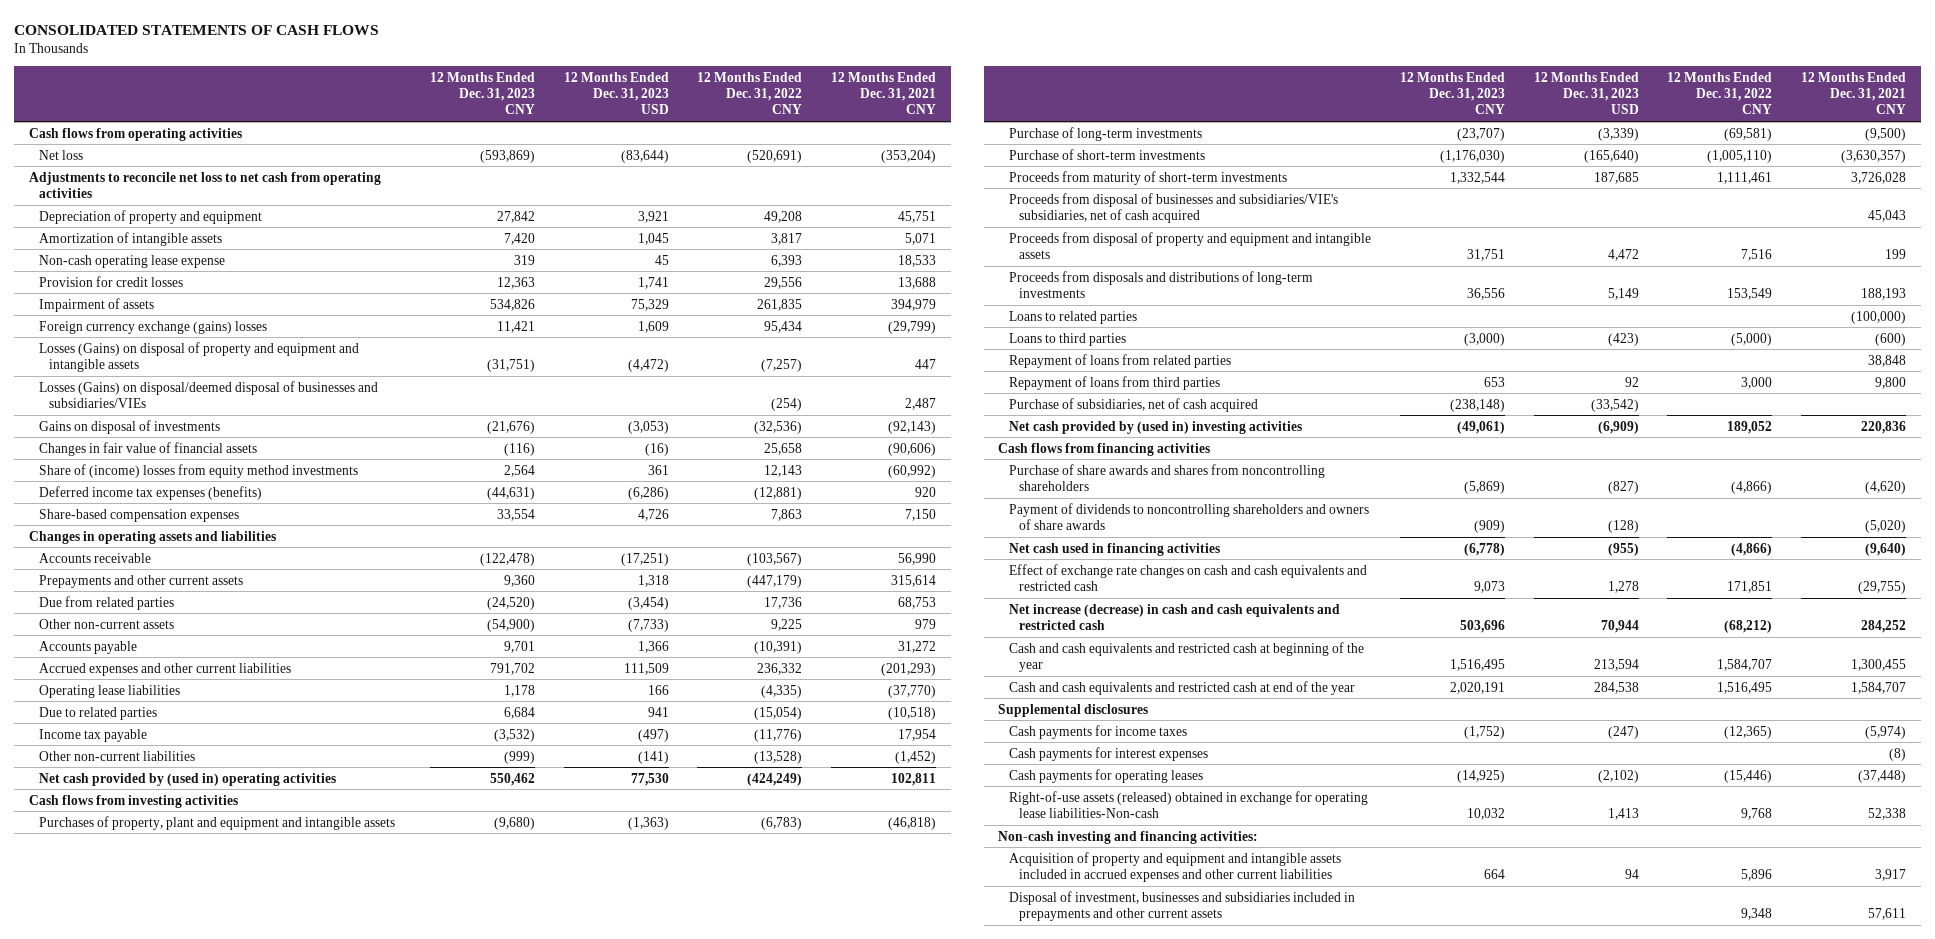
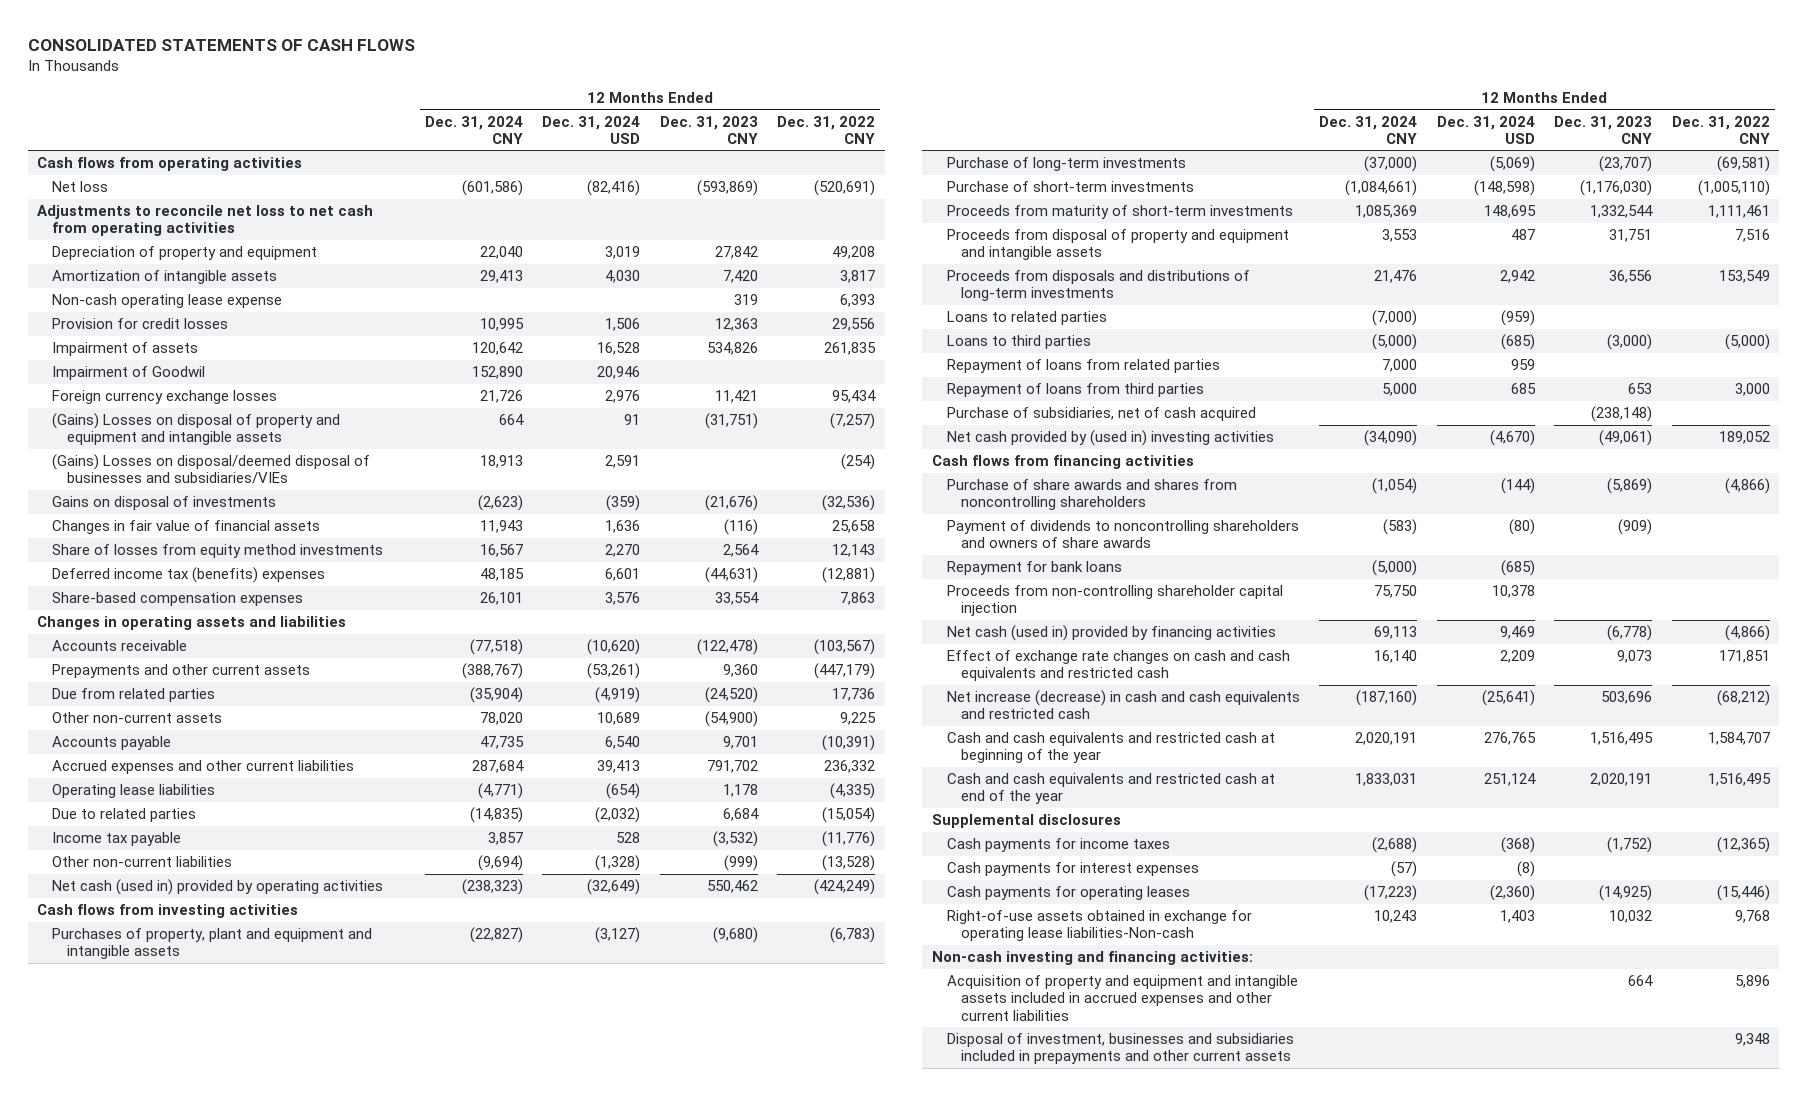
- | 12 Months Ended Dec. 31, 2023 CNY | 12 Months Ended Dec. 31, 2023 USD | 12 Months Ended Dec. 31, 2022 CNY | 12 Months Ended Dec. 31, 2021 CNY
+ | 12 Months Ended Dec. 31, 2024 CNY | 12 Months Ended Dec. 31, 2024 USD | 12 Months Ended Dec. 31, 2023 CNY | 12 Months Ended Dec. 31, 2022 CNY
- Foreign currency exchange (gains) losses | 11,421 | 1,609 | 95,434 | (29,799)
- Losses (Gains) on disposal of property and equipment and intangible assets | (31,751) | (4,472) | (7,257) | 447
- Losses (Gains) on disposal/deemed disposal of businesses and subsidiaries/VIEs | | | (254) | 2,487
+ Impairment of Goodwil | 152,890 | 20,946 | |
+ Foreign currency exchange losses | 21,726 | 2,976 | 11,421 | 95,434
+ (Gains) Losses on disposal of property and equipment and intangible assets | 664 | 91 | (31,751) | (7,257)
+ (Gains) Losses on disposal/deemed disposal of businesses and subsidiaries/VIEs | 18,913 | 2,591 | | (254)
- Share of (income) losses from equity method investments | 2,564 | 361 | 12,143 | (60,992)
- Deferred income tax expenses (benefits) | (44,631) | (6,286) | (12,881) | 920
+ Share of losses from equity method investments | 16,567 | 2,270 | 2,564 | 12,143
+ Deferred income tax (benefits) expenses | 48,185 | 6,601 | (44,631) | (12,881)
- Net cash provided by (used in) operating activities | 550,462 | 77,530 | (424,249) | 102,811
+ Net cash (used in) provided by operating activities | (238,323) | (32,649) | 550,462 | (424,249)
- Proceeds from disposal of businesses and subsidiaries/VIE's subsidiaries, net of cash acquired | | | | 45,043
- Net cash used in financing activities | (6,778) | (955) | (4,866) | (9,640)
+ Repayment for bank loans | (5,000) | (685) | |
+ Proceeds from non-controlling shareholder capital injection | 75,750 | 10,378 | |
+ Net cash (used in) provided by financing activities | 69,113 | 9,469 | (6,778) | (4,866)
- Right-of-use assets (released) obtained in exchange for operating lease liabilities-Non-cash | 10,032 | 1,413 | 9,768 | 52,338
+ Right-of-use assets obtained in exchange for operating lease liabilities-Non-cash | 10,243 | 1,403 | 10,032 | 9,768

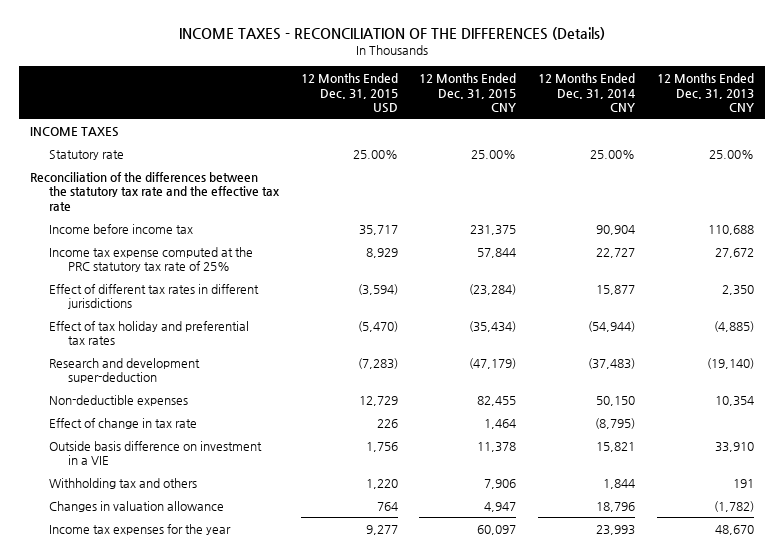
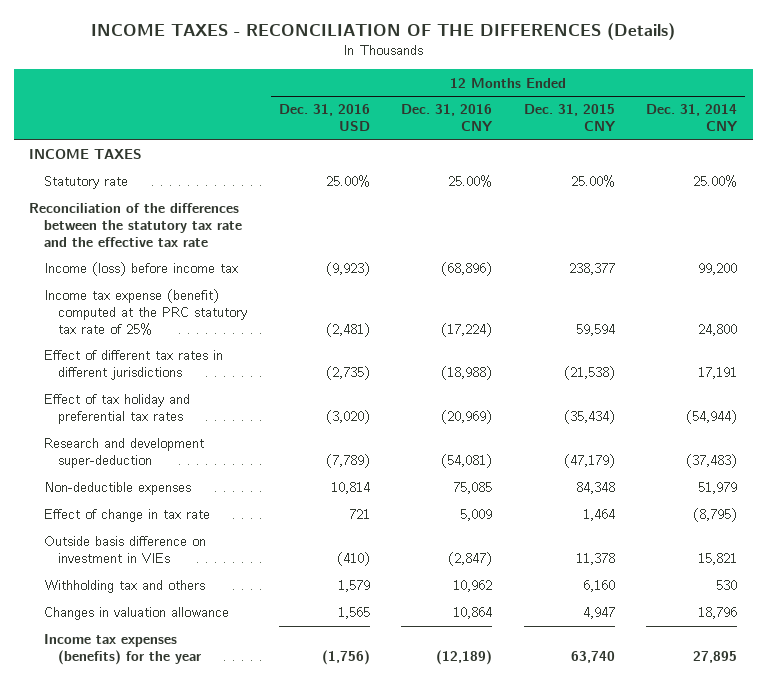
- | 12 Months Ended Dec. 31, 2015 USD | 12 Months Ended Dec. 31, 2015 CNY | 12 Months Ended Dec. 31, 2014 CNY | 12 Months Ended Dec. 31, 2013 CNY
+ | 12 Months Ended Dec. 31, 2016 USD | 12 Months Ended Dec. 31, 2016 CNY | 12 Months Ended Dec. 31, 2015 CNY | 12 Months Ended Dec. 31, 2014 CNY
- Income before income tax | 35,717 | 231,375 | 90,904 | 110,688
- Income tax expense computed at the PRC statutory tax rate of 25% | 8,929 | 57,844 | 22,727 | 27,672
- Effect of different tax rates in different jurisdictions | (3,594) | (23,284) | 15,877 | 2,350
+ Income (loss) before income tax | (9,923) | (68,896) | 238,377 | 99,200
+ Income tax expense (benefit) computed at the PRC statutory tax rate of 25% | (2,481) | (17,224) | 59,594 | 24,800
+ Effect of different tax rates in different jurisdictions | (2,735) | (18,988) | (21,538) | 17,191
- Non-deductible expenses | 12,729 | 82,455 | 50,150 | 10,354
+ Non-deductible expenses | 10,814 | 75,085 | 84,348 | 51,979
- Outside basis difference on investment in a VIE | 1,756 | 11,378 | 15,821 | 33,910
- Withholding tax and others | 1,220 | 7,906 | 1,844 | 191
+ Outside basis difference on investment in VIEs | (410) | (2,847) | 11,378 | 15,821
+ Withholding tax and others | 1,579 | 10,962 | 6,160 | 530
- Income tax expenses for the year | 9,277 | 60,097 | 23,993 | 48,670
+ Income tax expenses (benefits) for the year | (1,756) | (12,189) | 63,740 | 27,895

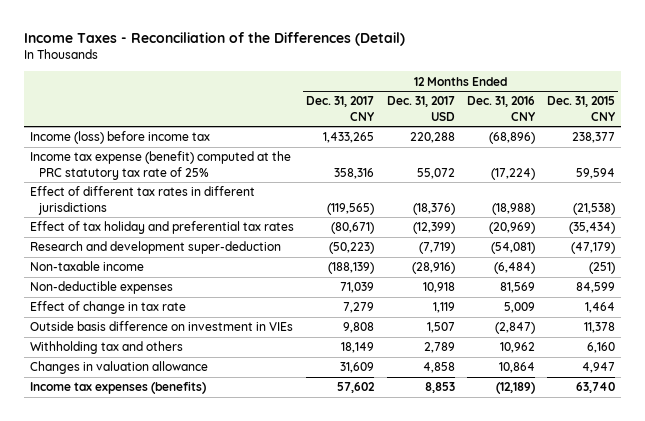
- INCOME TAXES - RECONCILIATION OF THE DIFFERENCES (Details)
+ Income Taxes - Reconciliation of the Differences (Detail)
- | 12 Months Ended Dec. 31, 2016 USD | 12 Months Ended Dec. 31, 2016 CNY | 12 Months Ended Dec. 31, 2015 CNY | 12 Months Ended Dec. 31, 2014 CNY
+ | 12 Months Ended Dec. 31, 2017 CNY | 12 Months Ended Dec. 31, 2017 USD | 12 Months Ended Dec. 31, 2016 CNY | 12 Months Ended Dec. 31, 2015 CNY
- INCOME TAXES
- Statutory rate | 25.00% | 25.00% | 25.00% | 25.00%
- Reconciliation of the differences between the statutory tax rate and the effective tax rate
- Non-deductible expenses | 10,814 | 75,085 | 84,348 | 51,979
+ Non-taxable income | (188,139) | (28,916) | (6,484) | (251)
+ Non-deductible expenses | 71,039 | 10,918 | 81,569 | 84,599
- Income tax expenses (benefits) for the year | (1,756) | (12,189) | 63,740 | 27,895
+ Income tax expenses (benefits) | 57,602 | 8,853 | (12,189) | 63,740

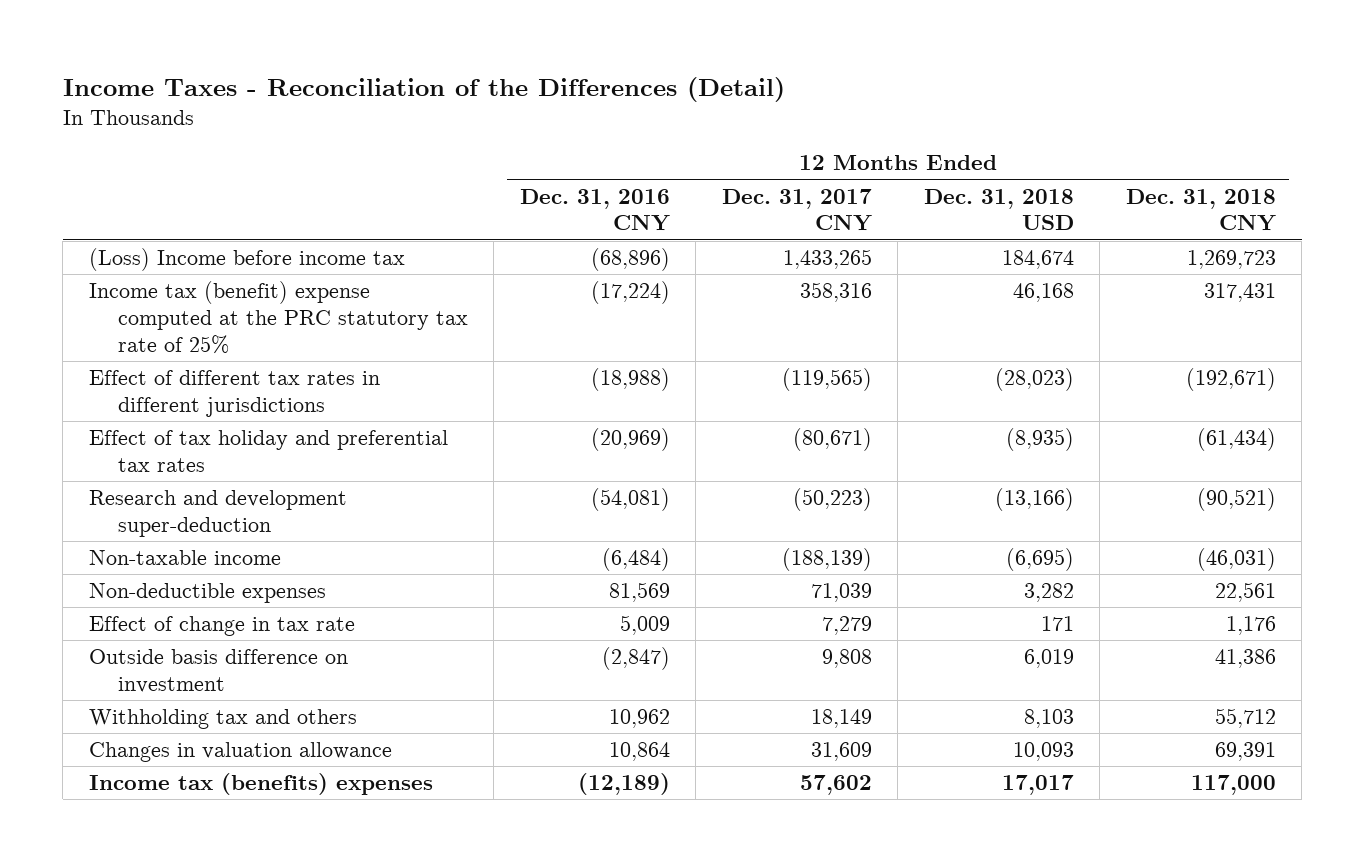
- | 12 Months Ended Dec. 31, 2017 CNY | 12 Months Ended Dec. 31, 2017 USD | 12 Months Ended Dec. 31, 2016 CNY | 12 Months Ended Dec. 31, 2015 CNY
+ | 12 Months Ended Dec. 31, 2016 CNY | 12 Months Ended Dec. 31, 2017 CNY | 12 Months Ended Dec. 31, 2018 USD | 12 Months Ended Dec. 31, 2018 CNY
- Income (loss) before income tax | 1,433,265 | 220,288 | (68,896) | 238,377
- Income tax expense (benefit) computed at the PRC statutory tax rate of 25% | 358,316 | 55,072 | (17,224) | 59,594
+ (Loss) Income before income tax | (68,896) | 1,433,265 | 184,674 | 1,269,723
+ Income tax (benefit) expense computed at the PRC statutory tax rate of 25% | (17,224) | 358,316 | 46,168 | 317,431
- Outside basis difference on investment in VIEs | 9,808 | 1,507 | (2,847) | 11,378
+ Outside basis difference on investment | (2,847) | 9,808 | 6,019 | 41,386
- Income tax expenses (benefits) | 57,602 | 8,853 | (12,189) | 63,740
+ Income tax (benefits) expenses | (12,189) | 57,602 | 17,017 | 117,000

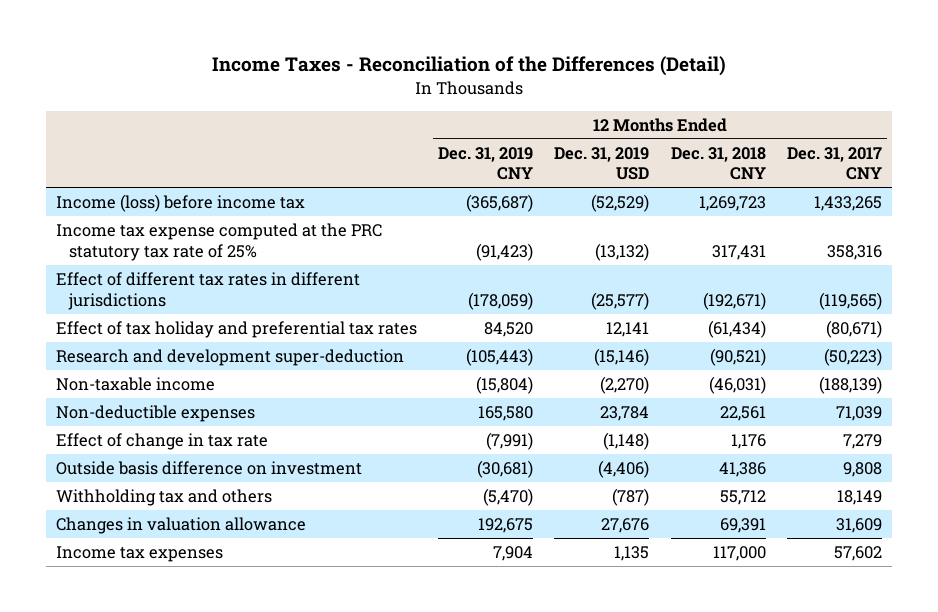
- | 12 Months Ended Dec. 31, 2016 CNY | 12 Months Ended Dec. 31, 2017 CNY | 12 Months Ended Dec. 31, 2018 USD | 12 Months Ended Dec. 31, 2018 CNY
+ | 12 Months Ended Dec. 31, 2019 CNY | 12 Months Ended Dec. 31, 2019 USD | 12 Months Ended Dec. 31, 2018 CNY | 12 Months Ended Dec. 31, 2017 CNY
- (Loss) Income before income tax | (68,896) | 1,433,265 | 184,674 | 1,269,723
- Income tax (benefit) expense computed at the PRC statutory tax rate of 25% | (17,224) | 358,316 | 46,168 | 317,431
+ Income (loss) before income tax | (365,687) | (52,529) | 1,269,723 | 1,433,265
+ Income tax expense computed at the PRC statutory tax rate of 25% | (91,423) | (13,132) | 317,431 | 358,316
- Income tax (benefits) expenses | (12,189) | 57,602 | 17,017 | 117,000
+ Income tax expenses | 7,904 | 1,135 | 117,000 | 57,602

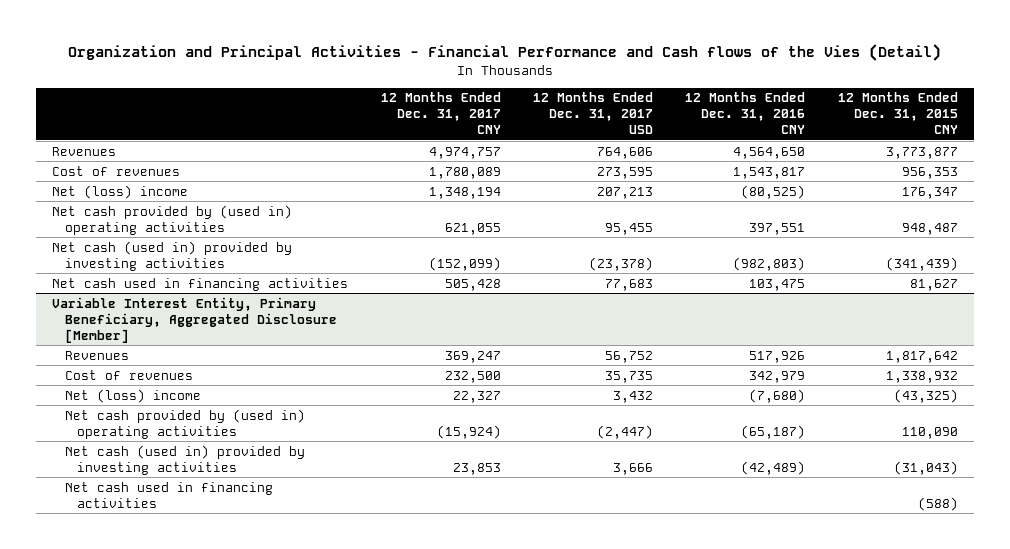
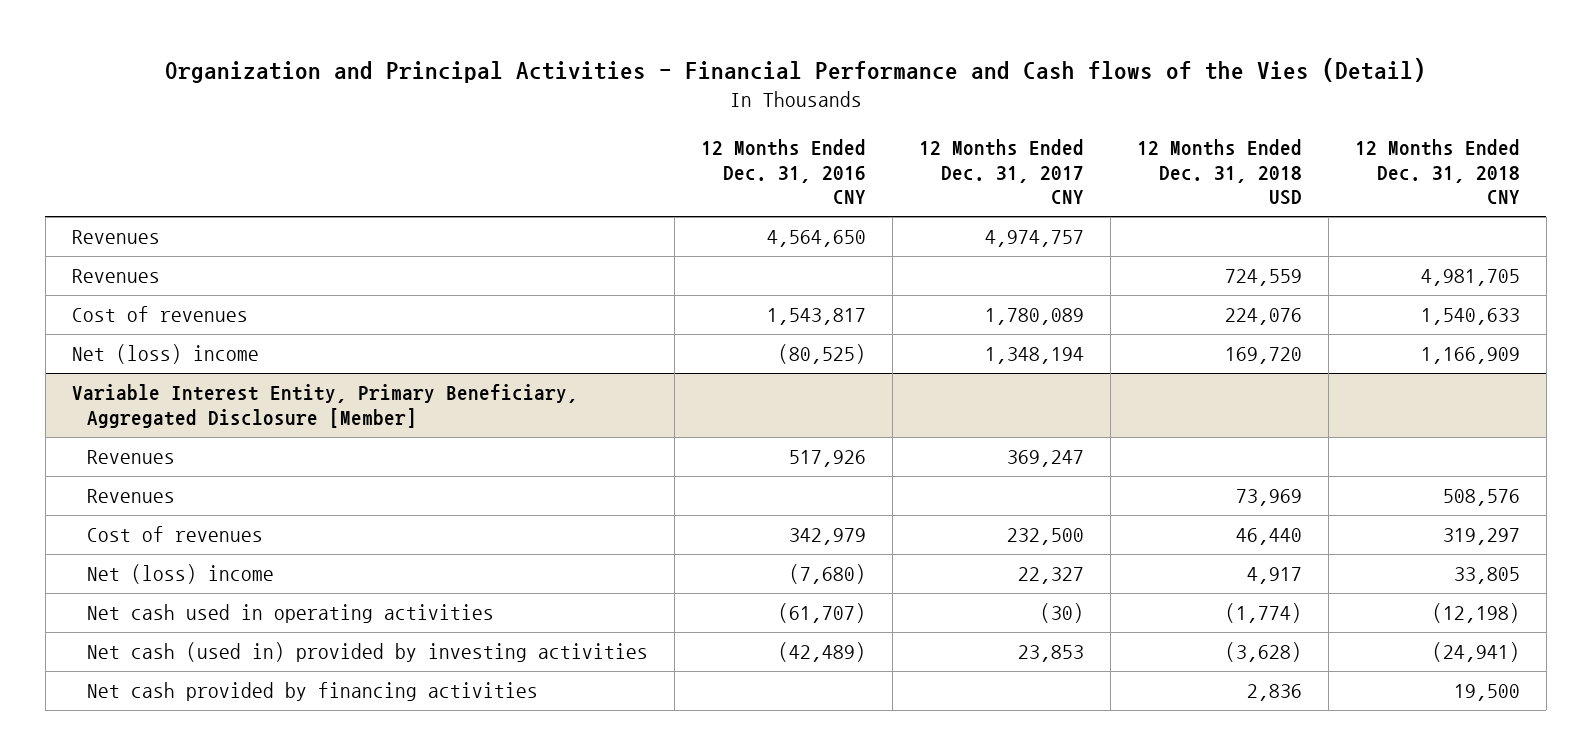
- | 12 Months Ended Dec. 31, 2017 CNY | 12 Months Ended Dec. 31, 2017 USD | 12 Months Ended Dec. 31, 2016 CNY | 12 Months Ended Dec. 31, 2015 CNY
+ | 12 Months Ended Dec. 31, 2016 CNY | 12 Months Ended Dec. 31, 2017 CNY | 12 Months Ended Dec. 31, 2018 USD | 12 Months Ended Dec. 31, 2018 CNY
+ Revenues | | | 724,559 | 4,981,705
- Net cash provided by (used in) operating activities | 621,055 | 95,455 | 397,551 | 948,487
- Net cash (used in) provided by investing activities | (152,099) | (23,378) | (982,803) | (341,439)
- Net cash used in financing activities | 505,428 | 77,683 | 103,475 | 81,627
@ Variable Interest Entity, Primary Beneficiary, Aggregated Disclosure [Member]
+ Revenues | | | 73,969 | 508,576
- Net cash provided by (used in) operating activities | (15,924) | (2,447) | (65,187) | 110,090
+ Net cash used in operating activities | (61,707) | (30) | (1,774) | (12,198)
- Net cash used in financing activities | | | | (588)
+ Net cash provided by financing activities | | | 2,836 | 19,500

